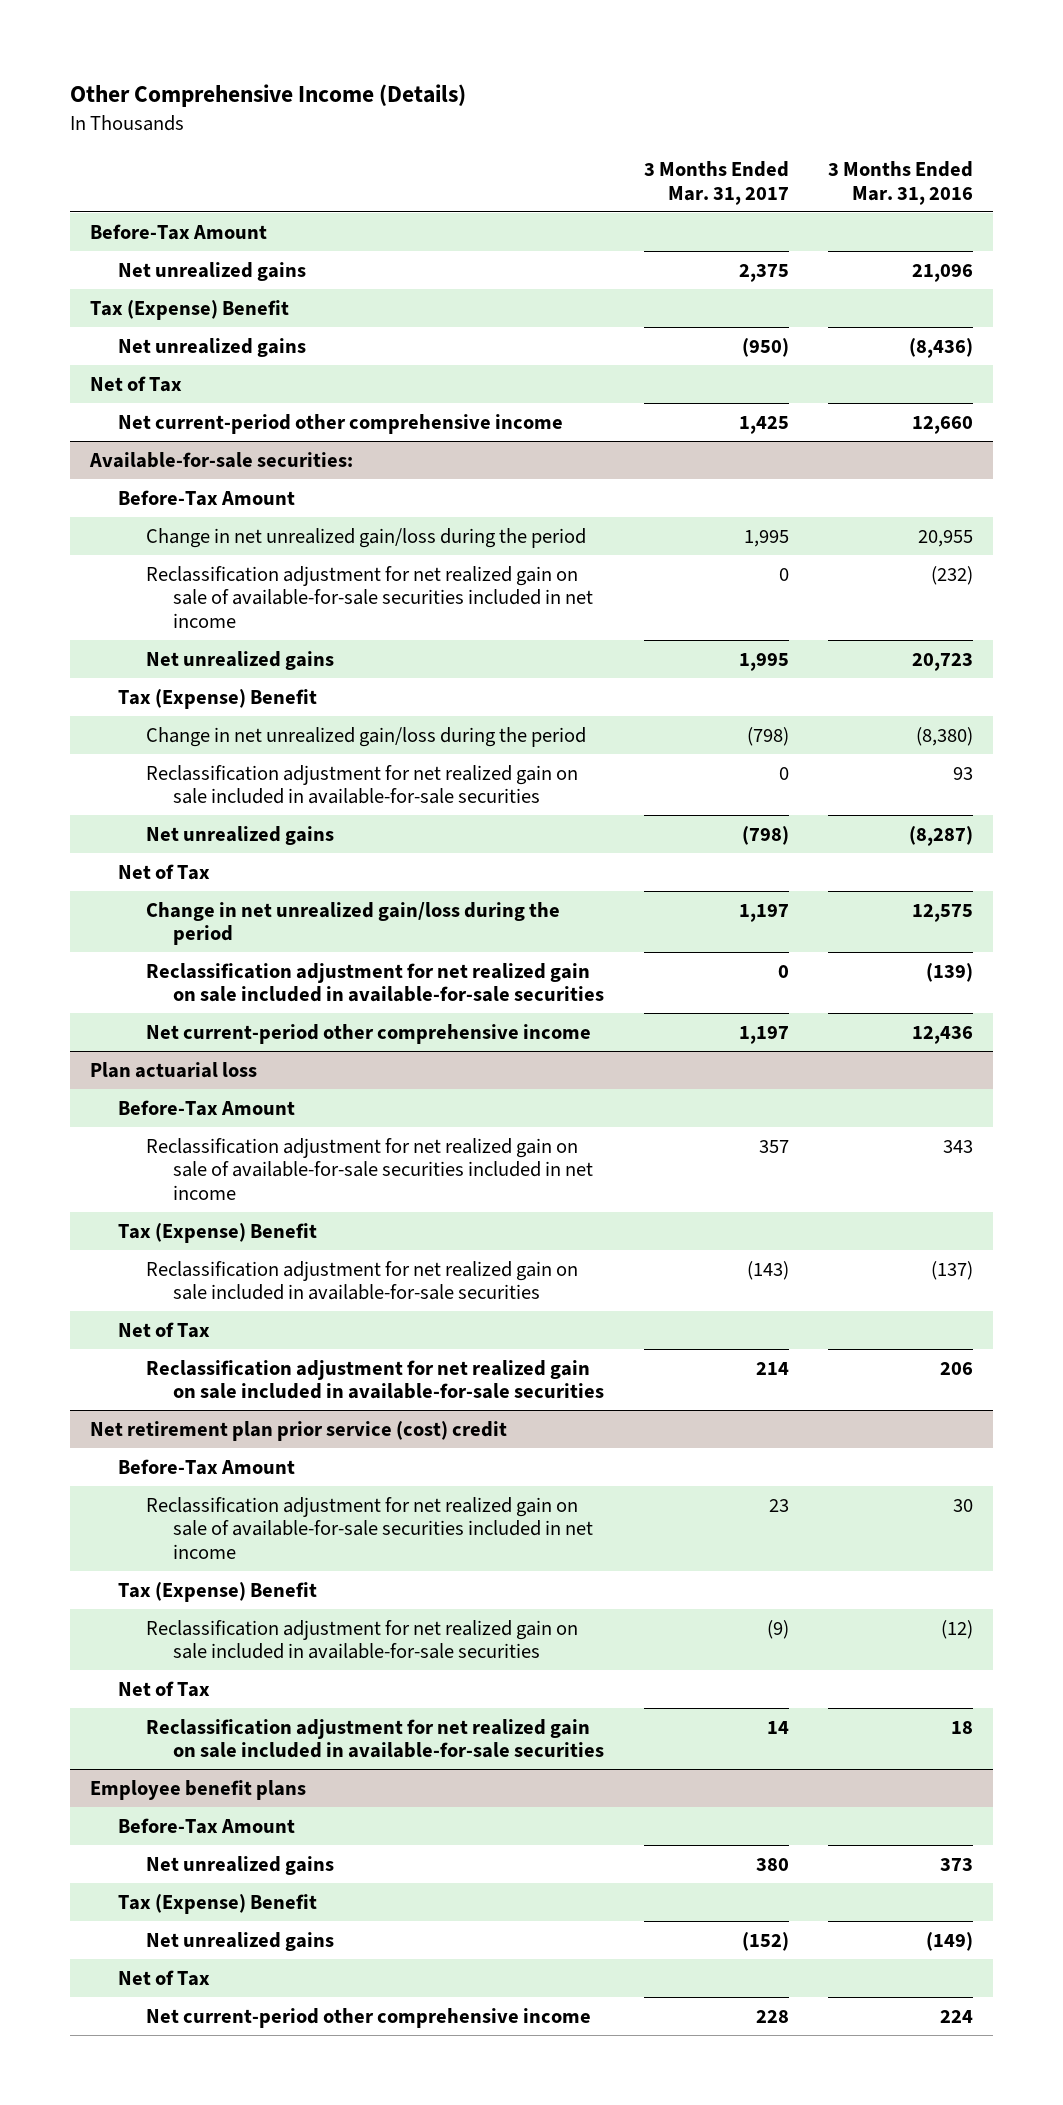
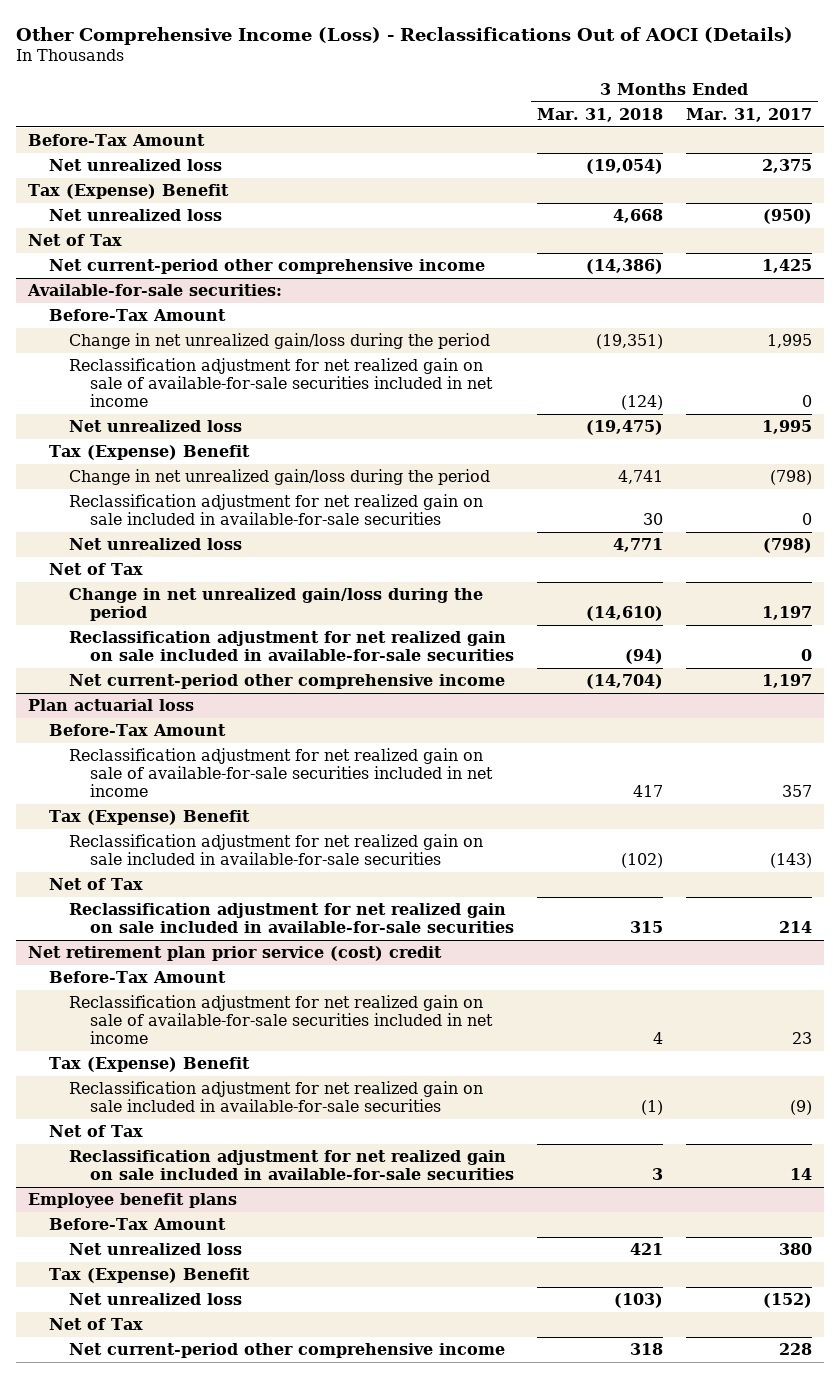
- Other Comprehensive Income (Details)
+ Other Comprehensive Income (Loss) - Reclassifications Out of AOCI (Details)
- | 3 Months Ended Mar. 31, 2017 | 3 Months Ended Mar. 31, 2016
+ | 3 Months Ended Mar. 31, 2018 | 3 Months Ended Mar. 31, 2017
- Net unrealized gains | 2,375 | 21,096
+ Net unrealized loss | (19,054) | 2,375
- Net unrealized gains | (950) | (8,436)
+ Net unrealized loss | 4,668 | (950)
@ Available-for-sale securities:
- Net unrealized gains | 1,995 | 20,723
+ Net unrealized loss | (19,475) | 1,995
- Net unrealized gains | (798) | (8,287)
+ Net unrealized loss | 4,771 | (798)
@ Employee benefit plans
- Net unrealized gains | 380 | 373
+ Net unrealized loss | 421 | 380
- Net unrealized gains | (152) | (149)
+ Net unrealized loss | (103) | (152)

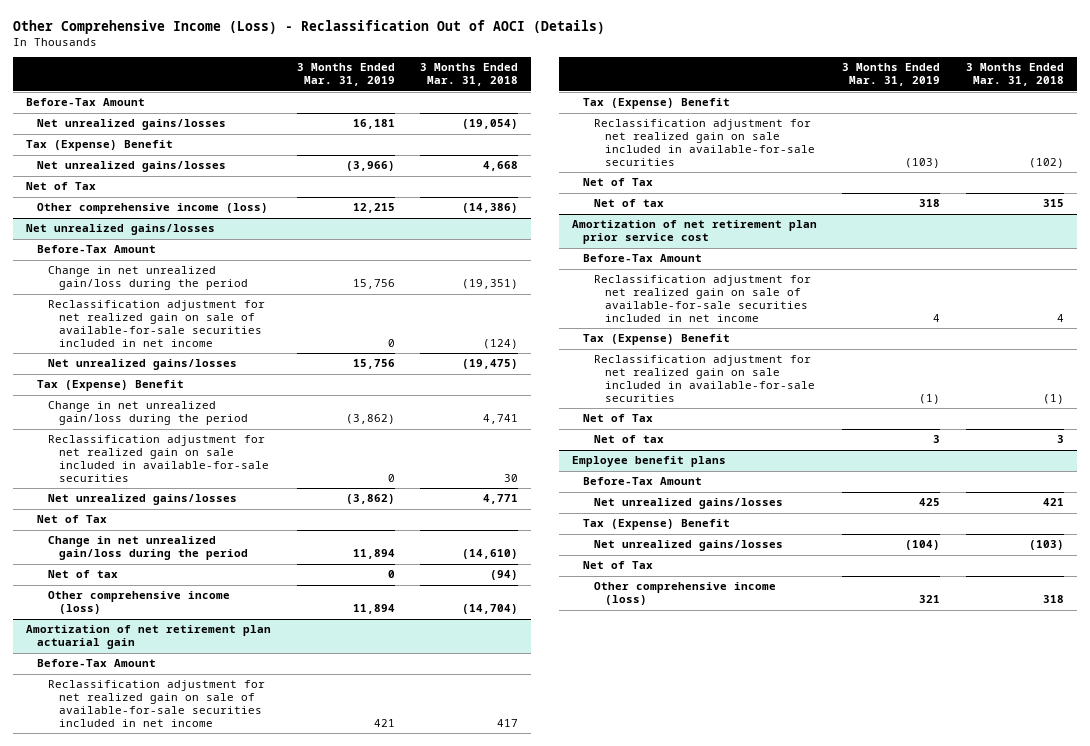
- Other Comprehensive Income (Loss) - Reclassifications Out of AOCI (Details)
+ Other Comprehensive Income (Loss) - Reclassification Out of AOCI (Details)
- | 3 Months Ended Mar. 31, 2018 | 3 Months Ended Mar. 31, 2017
+ | 3 Months Ended Mar. 31, 2019 | 3 Months Ended Mar. 31, 2018
- Net unrealized loss | (19,054) | 2,375
+ Net unrealized gains/losses | 16,181 | (19,054)
- Net unrealized loss | 4,668 | (950)
+ Net unrealized gains/losses | (3,966) | 4,668
- Net current-period other comprehensive income | (14,386) | 1,425
- Available-for-sale securities:
+ Other comprehensive income (loss) | 12,215 | (14,386)
+ Net unrealized gains/losses
- Net unrealized loss | (19,475) | 1,995
+ Net unrealized gains/losses | 15,756 | (19,475)
- Net unrealized loss | 4,771 | (798)
+ Net unrealized gains/losses | (3,862) | 4,771
- Reclassification adjustment for net realized gain on sale included in available-for-sale securities | (94) | 0
- Net current-period other comprehensive income | (14,704) | 1,197
- Plan actuarial loss
+ Net of tax | 0 | (94)
+ Other comprehensive income (loss) | 11,894 | (14,704)
+ Amortization of net retirement plan actuarial gain
- Reclassification adjustment for net realized gain on sale included in available-for-sale securities | 315 | 214
- Net retirement plan prior service (cost) credit
+ Net of tax | 318 | 315
+ Amortization of net retirement plan prior service cost
- Reclassification adjustment for net realized gain on sale included in available-for-sale securities | 3 | 14
+ Net of tax | 3 | 3
@ Employee benefit plans
- Net unrealized loss | 421 | 380
+ Net unrealized gains/losses | 425 | 421
- Net unrealized loss | (103) | (152)
+ Net unrealized gains/losses | (104) | (103)
- Net current-period other comprehensive income | 318 | 228
+ Other comprehensive income (loss) | 321 | 318

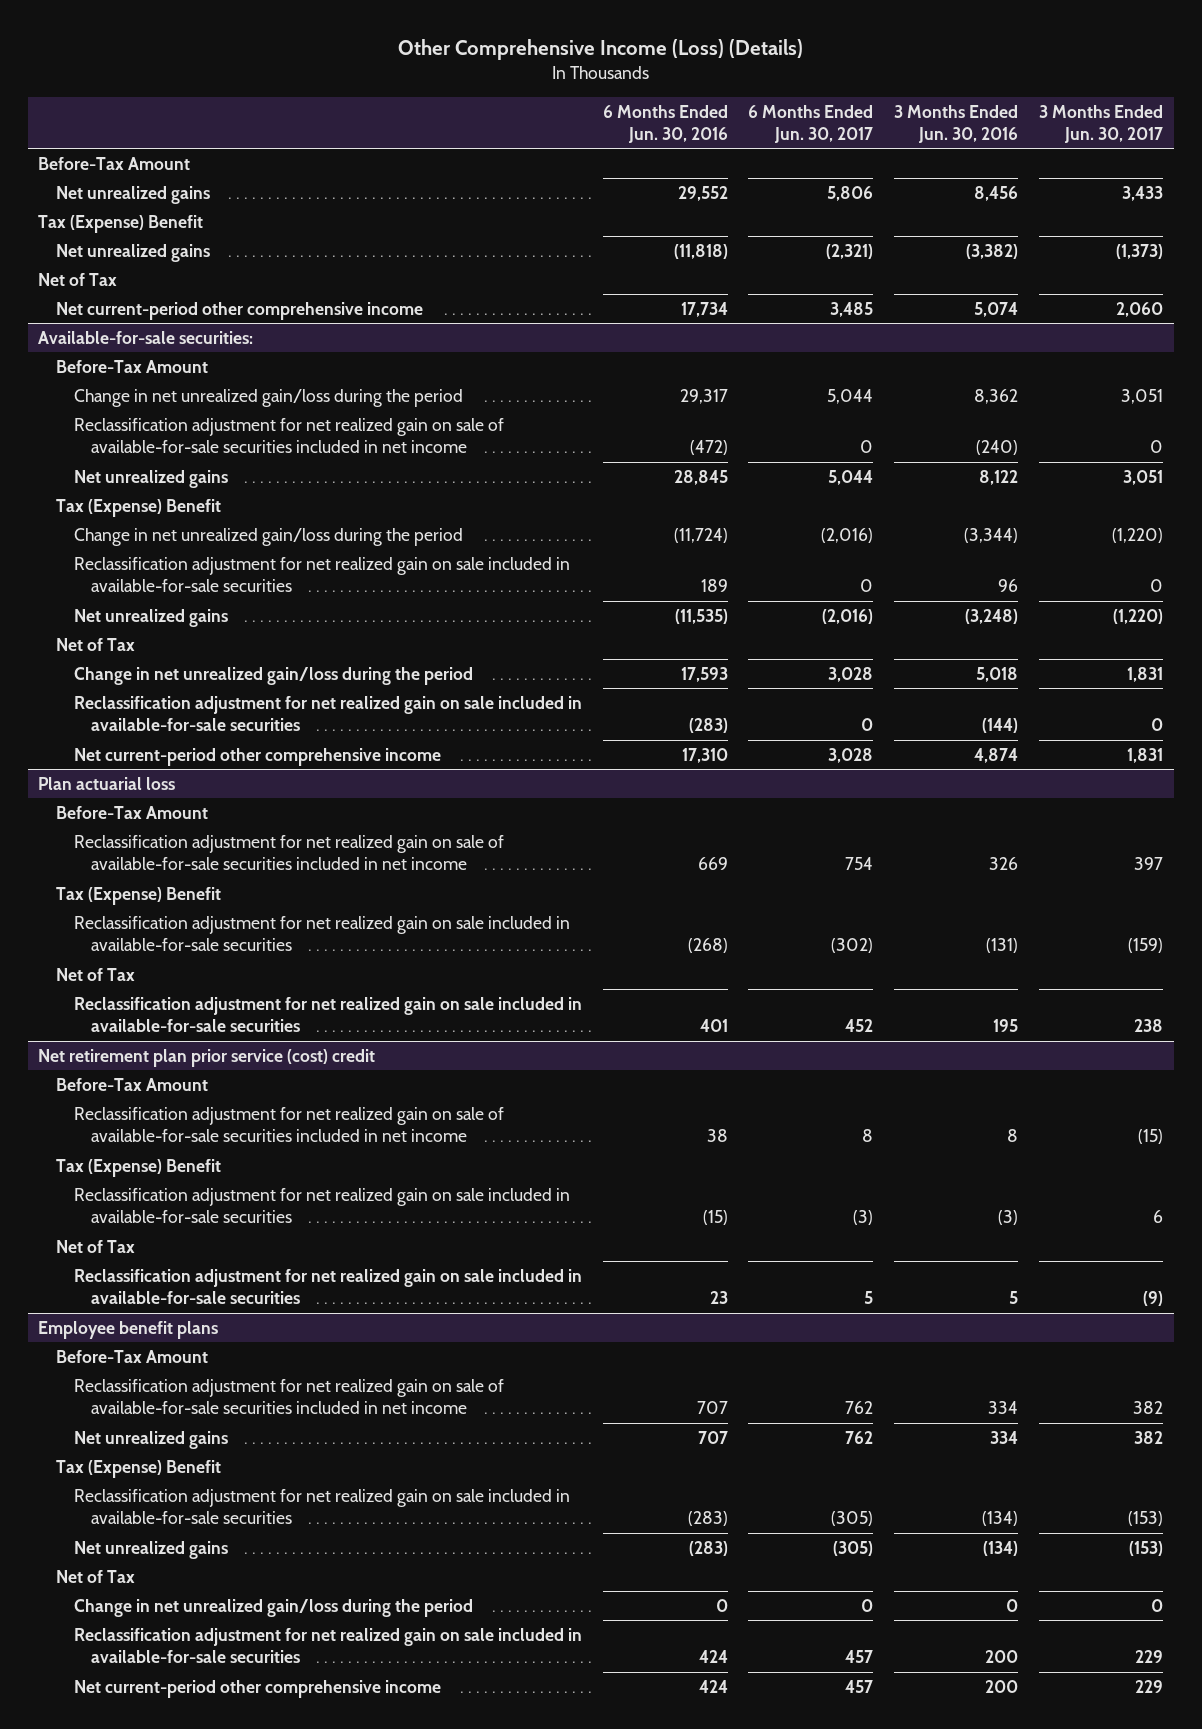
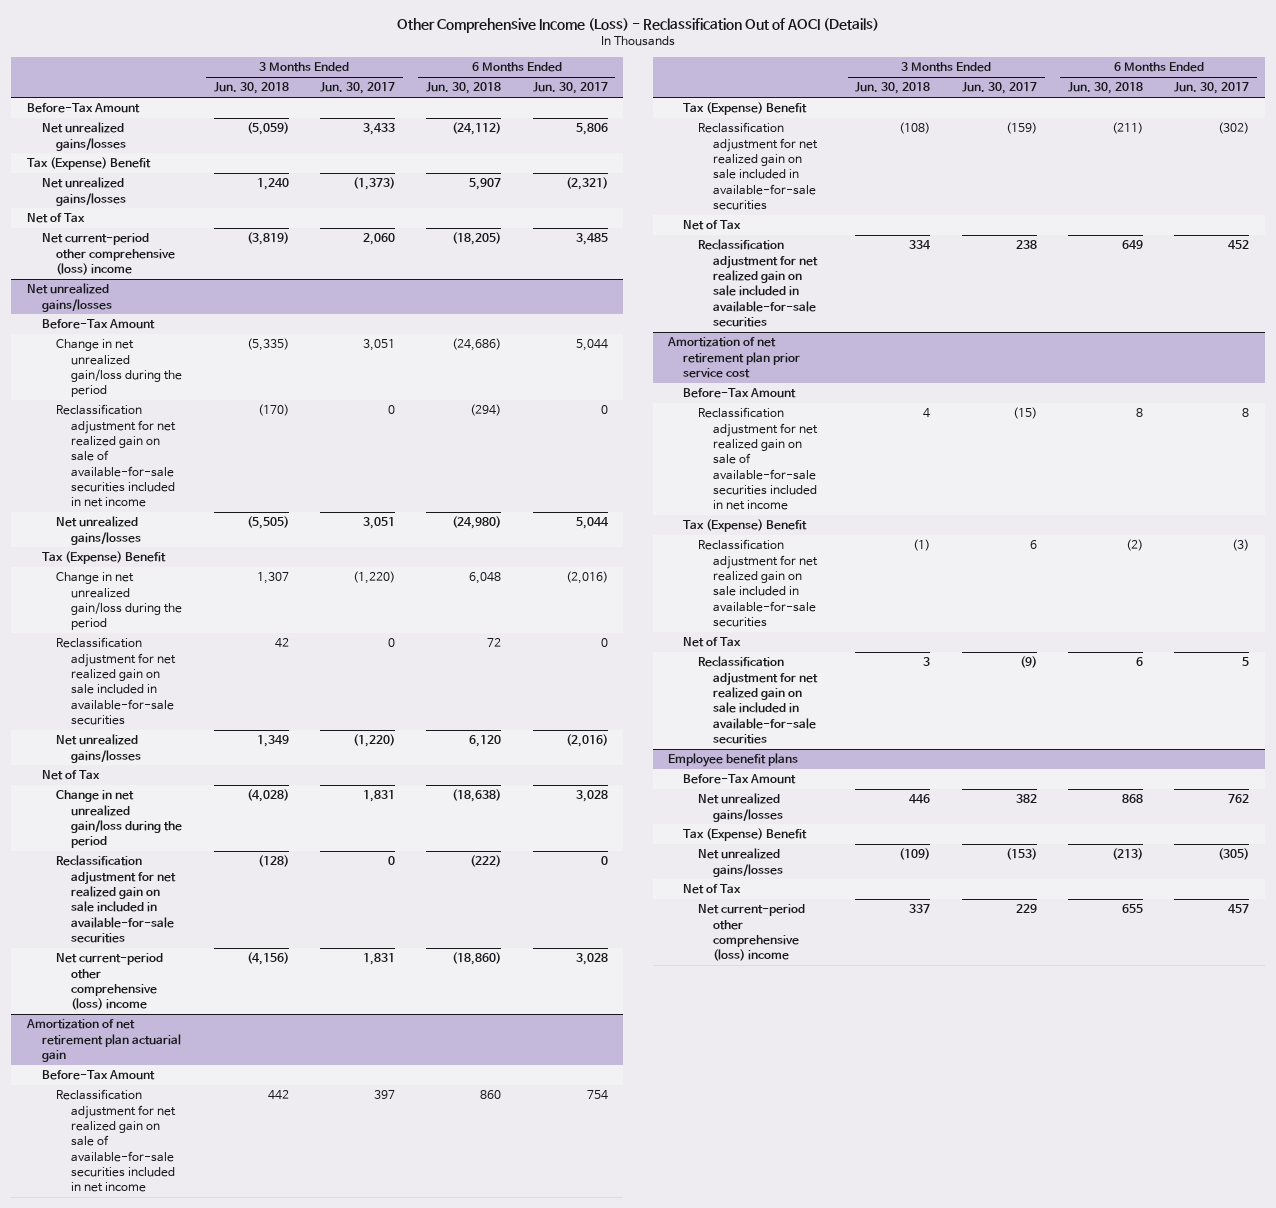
- Other Comprehensive Income (Loss) (Details)
+ Other Comprehensive Income (Loss) - Reclassification Out of AOCI (Details)
- | 6 Months Ended Jun. 30, 2016 | 6 Months Ended Jun. 30, 2017 | 3 Months Ended Jun. 30, 2016 | 3 Months Ended Jun. 30, 2017
+ | 3 Months Ended Jun. 30, 2018 | 3 Months Ended Jun. 30, 2017 | 6 Months Ended Jun. 30, 2018 | 6 Months Ended Jun. 30, 2017
- Net unrealized gains | 29,552 | 5,806 | 8,456 | 3,433
+ Net unrealized gains/losses | (5,059) | 3,433 | (24,112) | 5,806
- Net unrealized gains | (11,818) | (2,321) | (3,382) | (1,373)
+ Net unrealized gains/losses | 1,240 | (1,373) | 5,907 | (2,321)
- Net current-period other comprehensive income | 17,734 | 3,485 | 5,074 | 2,060
- Available-for-sale securities:
+ Net current-period other comprehensive (loss) income | (3,819) | 2,060 | (18,205) | 3,485
+ Net unrealized gains/losses
- Net unrealized gains | 28,845 | 5,044 | 8,122 | 3,051
+ Net unrealized gains/losses | (5,505) | 3,051 | (24,980) | 5,044
- Net unrealized gains | (11,535) | (2,016) | (3,248) | (1,220)
+ Net unrealized gains/losses | 1,349 | (1,220) | 6,120 | (2,016)
- Net current-period other comprehensive income | 17,310 | 3,028 | 4,874 | 1,831
- Plan actuarial loss
+ Net current-period other comprehensive (loss) income | (4,156) | 1,831 | (18,860) | 3,028
+ Amortization of net retirement plan actuarial gain
- Net retirement plan prior service (cost) credit
+ Amortization of net retirement plan prior service cost
@ Employee benefit plans
- Reclassification adjustment for net realized gain on sale of available-for-sale securities included in net income | 707 | 762 | 334 | 382
- Net unrealized gains | 707 | 762 | 334 | 382
+ Net unrealized gains/losses | 446 | 382 | 868 | 762
- Reclassification adjustment for net realized gain on sale included in available-for-sale securities | (283) | (305) | (134) | (153)
- Net unrealized gains | (283) | (305) | (134) | (153)
+ Net unrealized gains/losses | (109) | (153) | (213) | (305)
- Change in net unrealized gain/loss during the period | 0 | 0 | 0 | 0
- Reclassification adjustment for net realized gain on sale included in available-for-sale securities | 424 | 457 | 200 | 229
- Net current-period other comprehensive income | 424 | 457 | 200 | 229
+ Net current-period other comprehensive (loss) income | 337 | 229 | 655 | 457

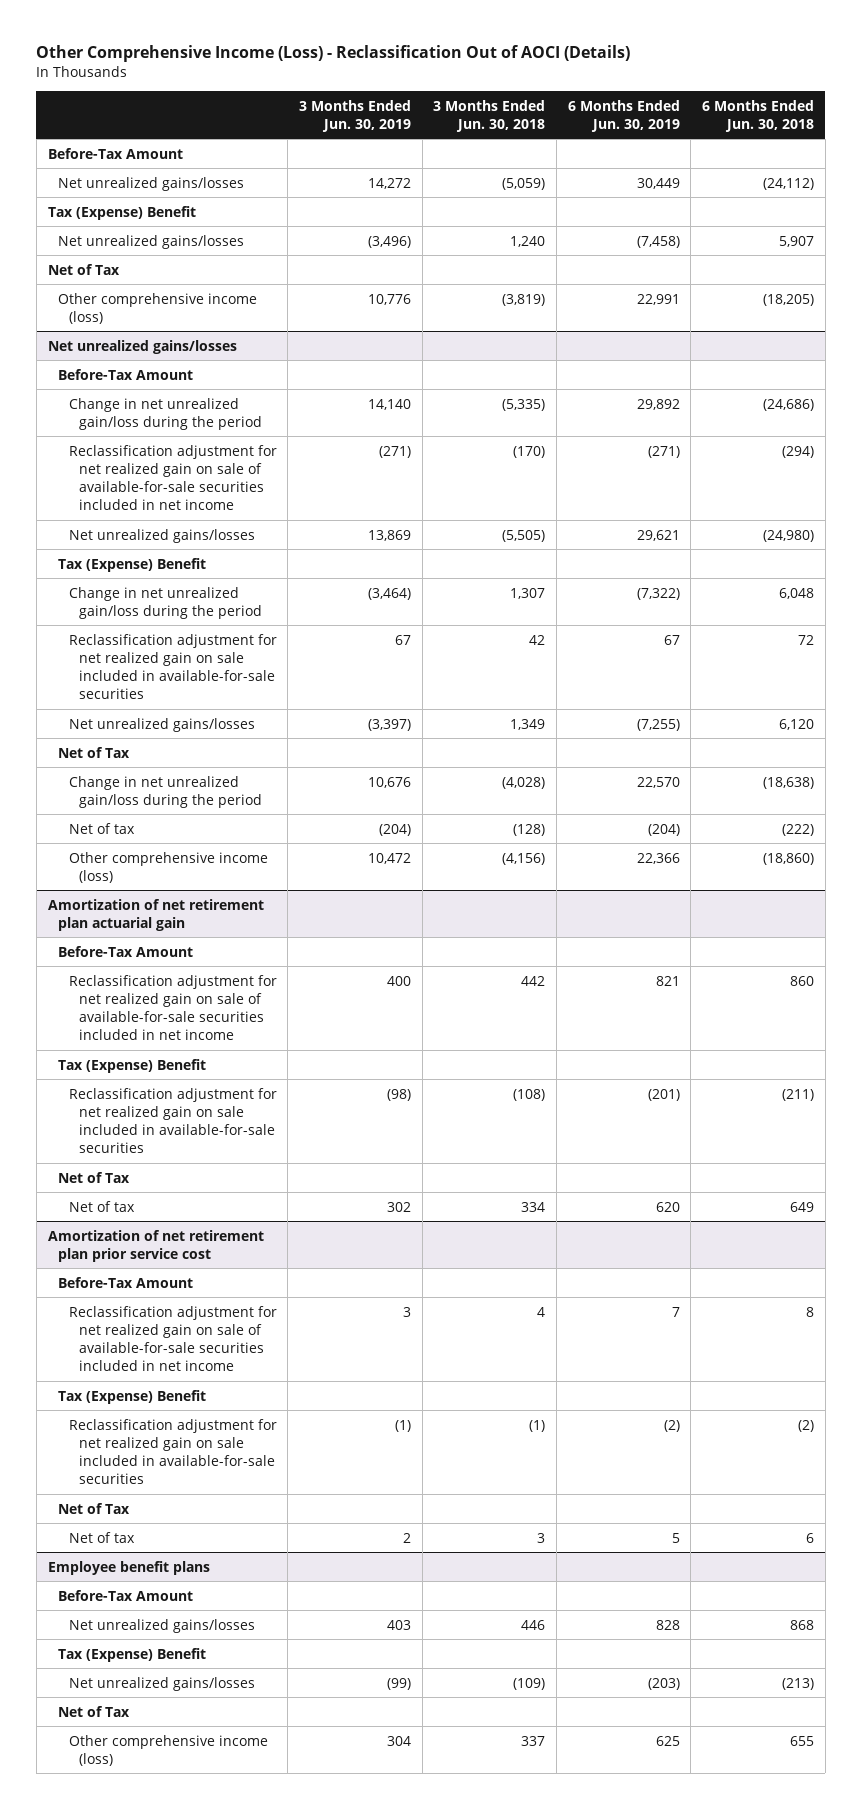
- | 3 Months Ended Jun. 30, 2018 | 3 Months Ended Jun. 30, 2017 | 6 Months Ended Jun. 30, 2018 | 6 Months Ended Jun. 30, 2017
+ | 3 Months Ended Jun. 30, 2019 | 3 Months Ended Jun. 30, 2018 | 6 Months Ended Jun. 30, 2019 | 6 Months Ended Jun. 30, 2018
- Net current-period other comprehensive (loss) income | (3,819) | 2,060 | (18,205) | 3,485
+ Other comprehensive income (loss) | 10,776 | (3,819) | 22,991 | (18,205)
@ Net unrealized gains/losses
- Reclassification adjustment for net realized gain on sale included in available-for-sale securities | (128) | 0 | (222) | 0
- Net current-period other comprehensive (loss) income | (4,156) | 1,831 | (18,860) | 3,028
+ Net of tax | (204) | (128) | (204) | (222)
+ Other comprehensive income (loss) | 10,472 | (4,156) | 22,366 | (18,860)
@ Amortization of net retirement plan actuarial gain
- Reclassification adjustment for net realized gain on sale included in available-for-sale securities | 334 | 238 | 649 | 452
+ Net of tax | 302 | 334 | 620 | 649
@ Amortization of net retirement plan prior service cost
- Reclassification adjustment for net realized gain on sale included in available-for-sale securities | 3 | (9) | 6 | 5
+ Net of tax | 2 | 3 | 5 | 6
@ Employee benefit plans
- Net current-period other comprehensive (loss) income | 337 | 229 | 655 | 457
+ Other comprehensive income (loss) | 304 | 337 | 625 | 655

